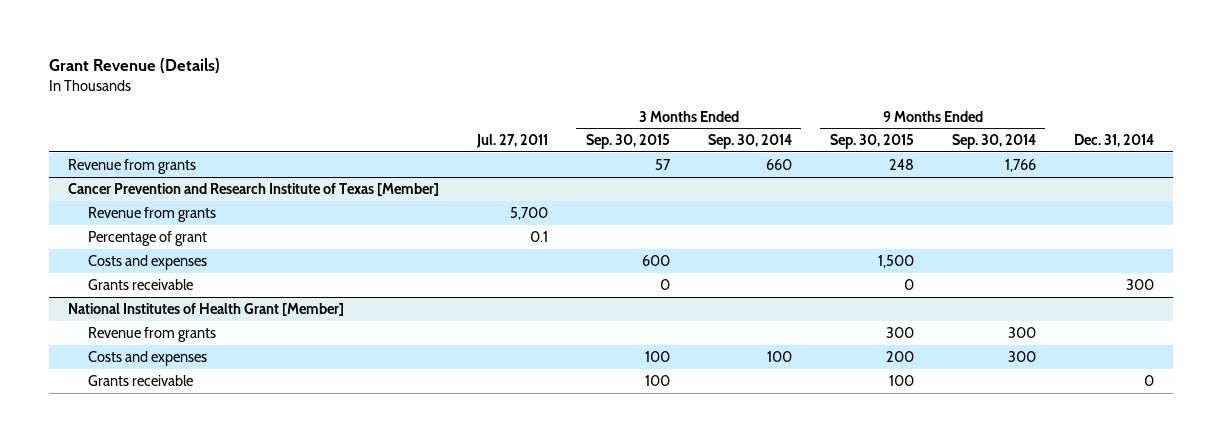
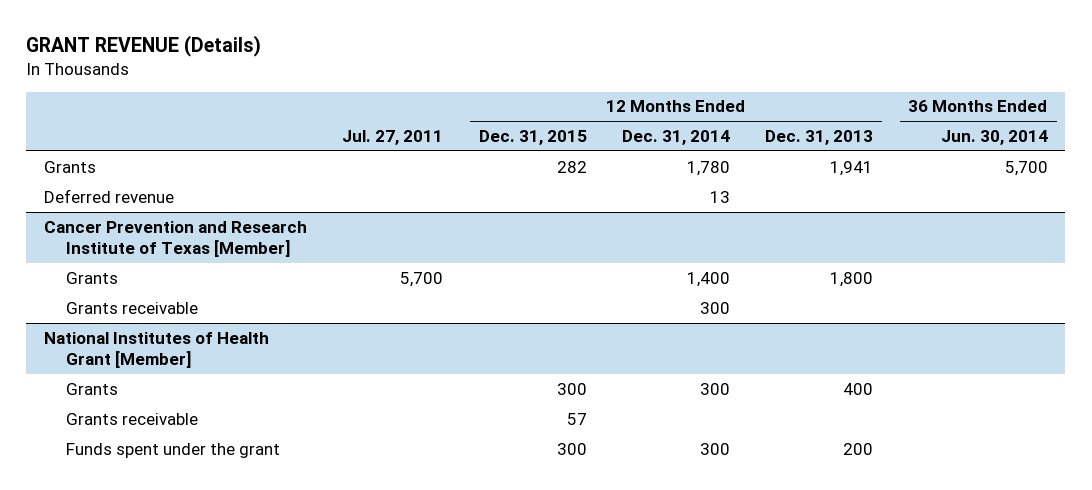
- Grant Revenue (Details)
+ GRANT REVENUE (Details)
- | Jul. 27, 2011 | 3 Months Ended Sep. 30, 2015 | 3 Months Ended Sep. 30, 2014 | 9 Months Ended Sep. 30, 2015 | 9 Months Ended Sep. 30, 2014 | Dec. 31, 2014
+ | Jul. 27, 2011 | 12 Months Ended Dec. 31, 2015 | 12 Months Ended Dec. 31, 2014 | 12 Months Ended Dec. 31, 2013 | 36 Months Ended Jun. 30, 2014
- Revenue from grants | | 57 | 660 | 248 | 1,766 |
+ Grants | | 282 | 1,780 | 1,941 | 5,700
+ Deferred revenue | | | 13 | |
@ Cancer Prevention and Research Institute of Texas [Member]
- Revenue from grants | 5,700 | | | | |
- Percentage of grant | 0.1 | | | | |
- Costs and expenses | | 600 | | 1,500 | |
+ Grants | 5,700 | | 1,400 | 1,800 |
@ National Institutes of Health Grant [Member]
- Revenue from grants | | | | 300 | 300 |
- Costs and expenses | | 100 | 100 | 200 | 300 |
+ Grants | | 300 | 300 | 400 |
+ Funds spent under the grant | | 300 | 300 | 200 |

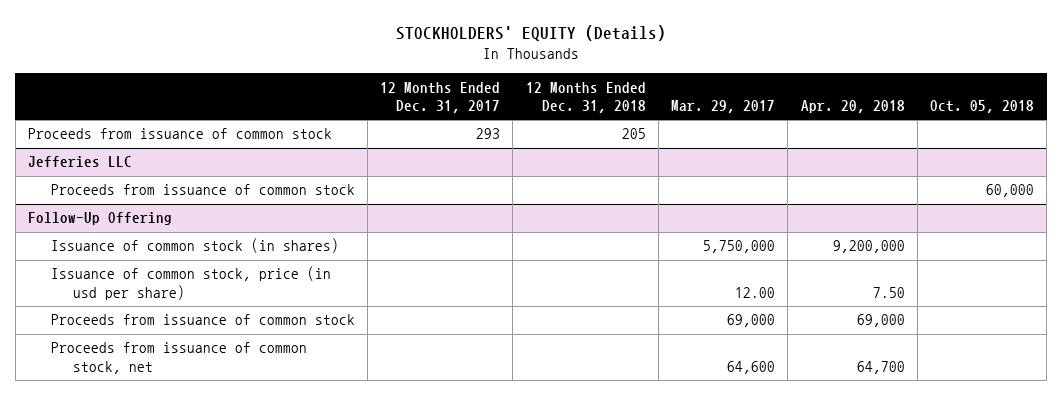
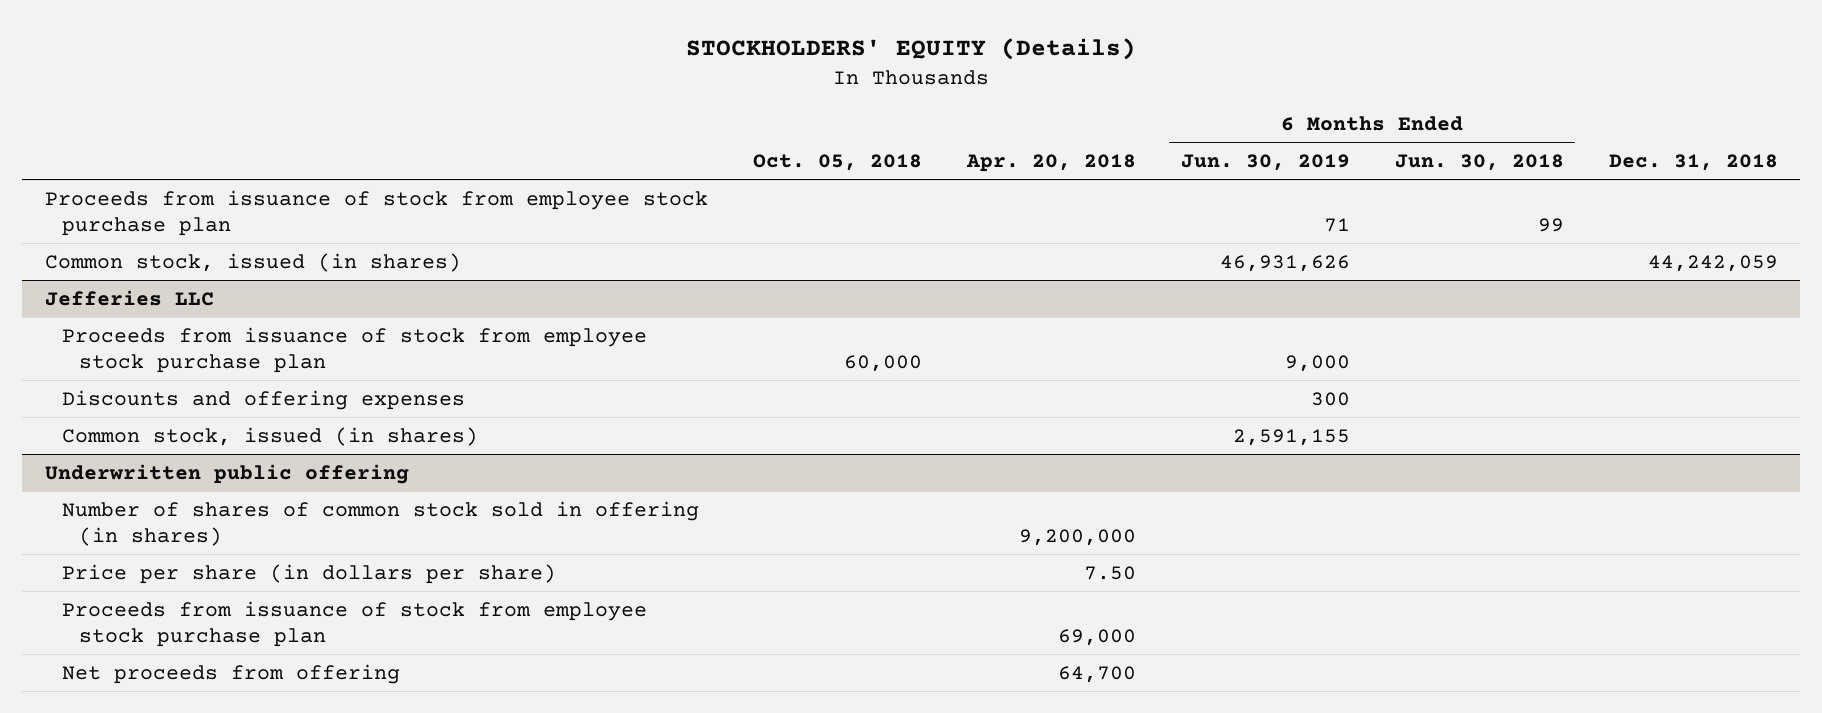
- | 12 Months Ended Dec. 31, 2017 | 12 Months Ended Dec. 31, 2018 | Mar. 29, 2017 | Apr. 20, 2018 | Oct. 05, 2018
+ | Oct. 05, 2018 | Apr. 20, 2018 | 6 Months Ended Jun. 30, 2019 | 6 Months Ended Jun. 30, 2018 | Dec. 31, 2018
- Proceeds from issuance of common stock | 293 | 205 | | |
+ Proceeds from issuance of stock from employee stock purchase plan | | | 71 | 99 |
+ Common stock, issued (in shares) | | | 46,931,626 | | 44,242,059
@ Jefferies LLC
- Proceeds from issuance of common stock | | | | | 60,000
- Follow-Up Offering
- Issuance of common stock (in shares) | | | 5,750,000 | 9,200,000 |
- Issuance of common stock, price (in usd per share) | | | 12.00 | 7.50 |
- Proceeds from issuance of common stock | | | 69,000 | 69,000 |
- Proceeds from issuance of common stock, net | | | 64,600 | 64,700 |
@ Jefferies LLC
+ Proceeds from issuance of stock from employee stock purchase plan | 60,000 | | 9,000 | |
+ Discounts and offering expenses | | | 300 | |
+ Common stock, issued (in shares) | | | 2,591,155 | |
+ Underwritten public offering
+ Number of shares of common stock sold in offering (in shares) | | 9,200,000 | | |
+ Price per share (in dollars per share) | | 7.50 | | |
+ Proceeds from issuance of stock from employee stock purchase plan | | 69,000 | | |
+ Net proceeds from offering | | 64,700 | | |

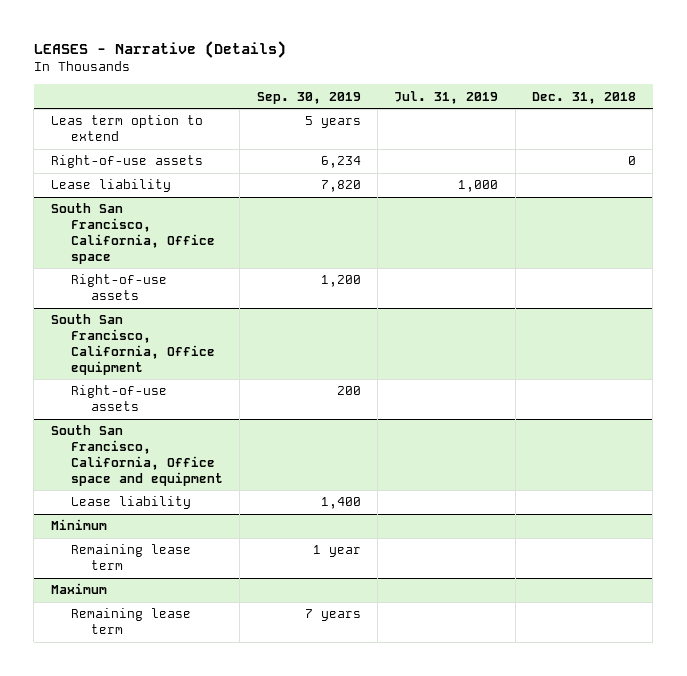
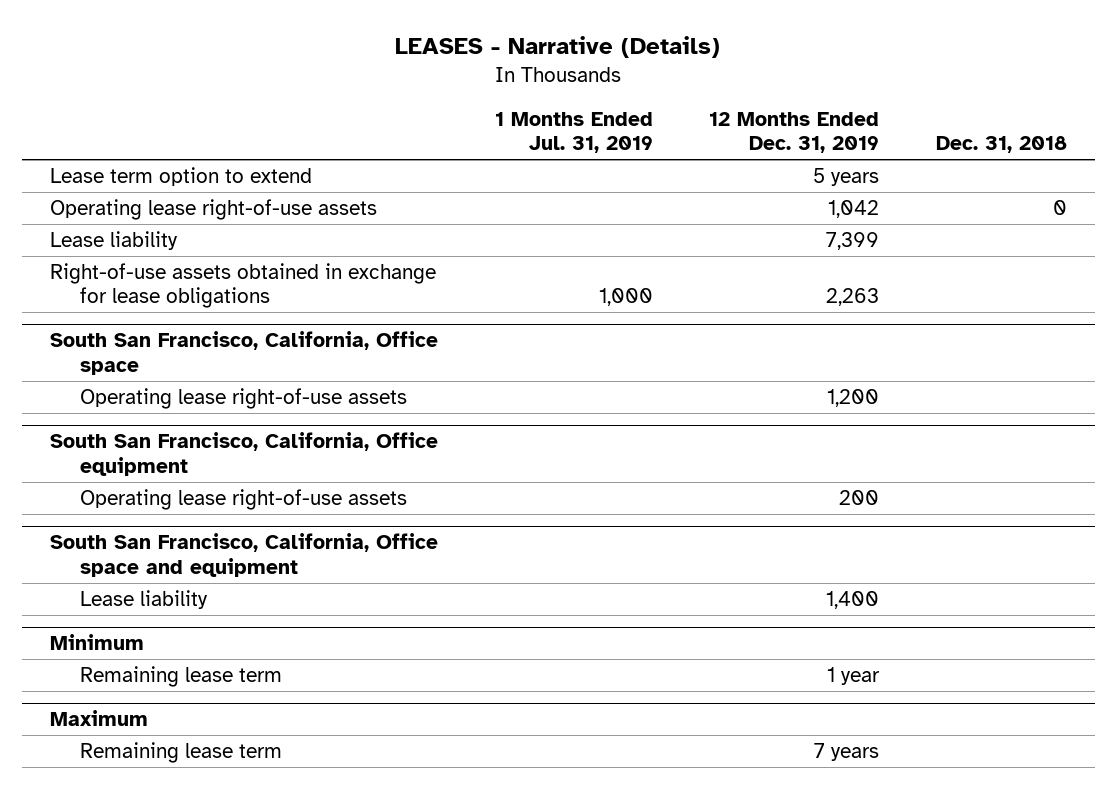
- | Sep. 30, 2019 | Jul. 31, 2019 | Dec. 31, 2018
+ | 1 Months Ended Jul. 31, 2019 | 12 Months Ended Dec. 31, 2019 | Dec. 31, 2018
- Leas term option to extend | 5 years | |
- Right-of-use assets | 6,234 | | 0
+ Lease term option to extend | | 5 years |
+ Operating lease right-of-use assets | | 1,042 | 0
+ Right-of-use assets obtained in exchange for lease obligations | 1,000 | 2,263 |
@ South San Francisco, California, Office space
- Right-of-use assets | 1,200 | |
+ Operating lease right-of-use assets | | 1,200 |
@ South San Francisco, California, Office equipment
- Right-of-use assets | 200 | |
+ Operating lease right-of-use assets | | 200 |

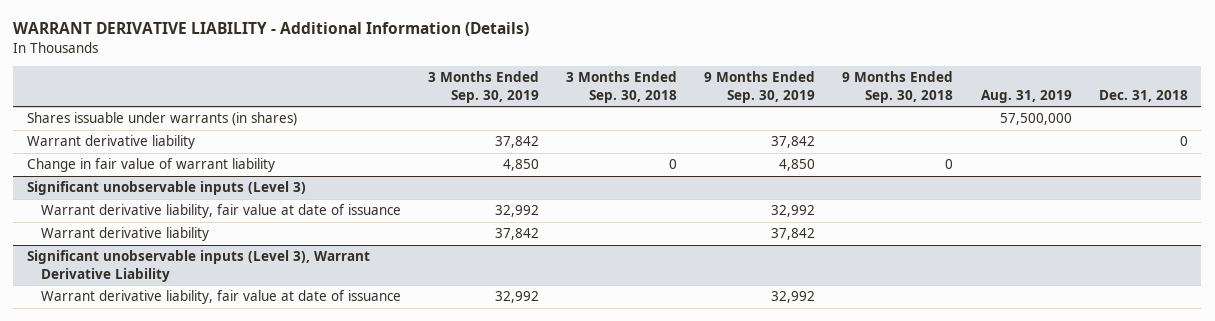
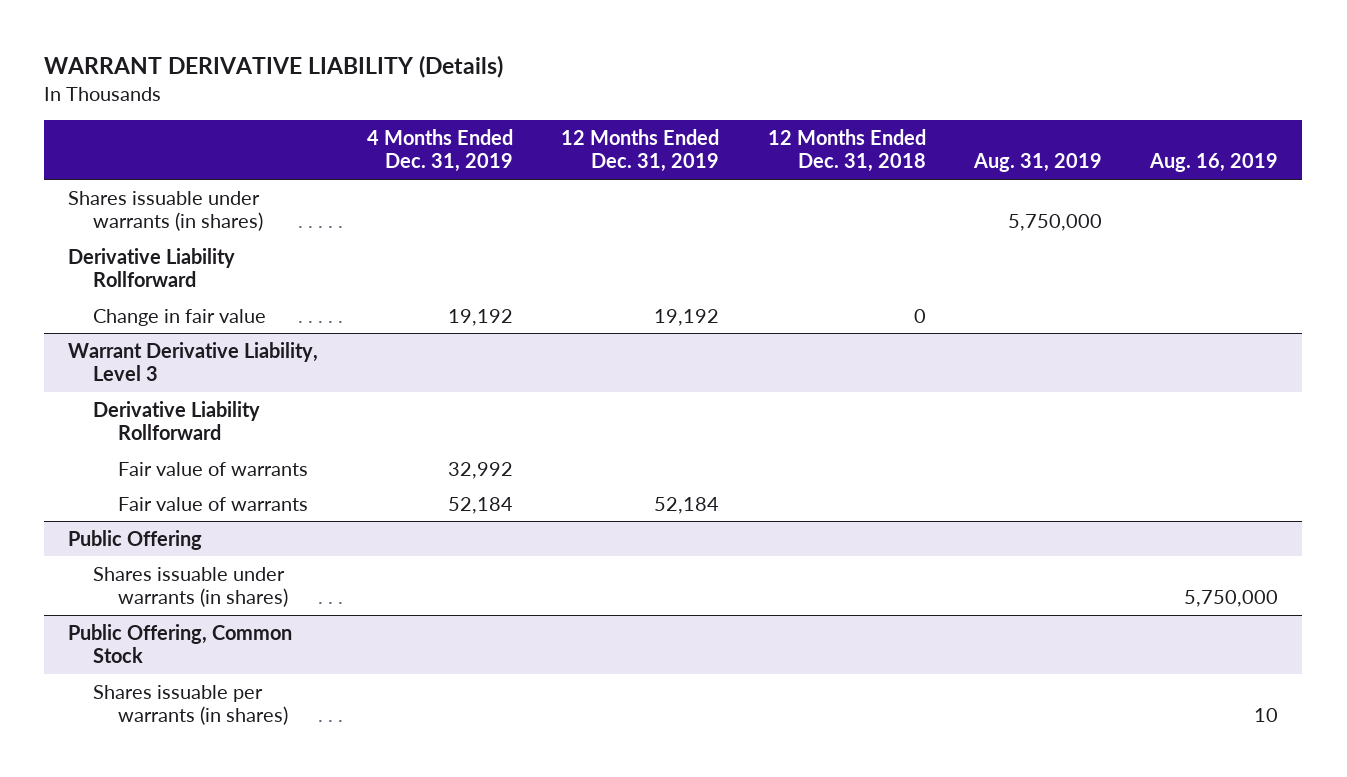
- WARRANT DERIVATIVE LIABILITY - Additional Information (Details)
+ WARRANT DERIVATIVE LIABILITY (Details)
- | 3 Months Ended Sep. 30, 2019 | 3 Months Ended Sep. 30, 2018 | 9 Months Ended Sep. 30, 2019 | 9 Months Ended Sep. 30, 2018 | Aug. 31, 2019 | Dec. 31, 2018
+ | 4 Months Ended Dec. 31, 2019 | 12 Months Ended Dec. 31, 2019 | 12 Months Ended Dec. 31, 2018 | Aug. 31, 2019 | Aug. 16, 2019
- Shares issuable under warrants (in shares) | | | | | 57,500,000 |
- Warrant derivative liability | 37,842 | | 37,842 | | | 0
- Change in fair value of warrant liability | 4,850 | 0 | 4,850 | 0 | |
- Significant unobservable inputs (Level 3)
- Warrant derivative liability, fair value at date of issuance | 32,992 | | 32,992 | | |
- Warrant derivative liability | 37,842 | | 37,842 | | |
- Significant unobservable inputs (Level 3), Warrant Derivative Liability
- Warrant derivative liability, fair value at date of issuance | 32,992 | | 32,992 | | |
+ Shares issuable under warrants (in shares) | | | | 5,750,000 |
+ Derivative Liability Rollforward
+ Change in fair value | 19,192 | 19,192 | 0 | |
+ Warrant Derivative Liability, Level 3
+ Derivative Liability Rollforward
+ Fair value of warrants | 32,992 | | | |
+ Fair value of warrants | 52,184 | 52,184 | | |
+ Public Offering
+ Shares issuable under warrants (in shares) | | | | | 5,750,000
+ Public Offering, Common Stock
+ Shares issuable per warrants (in shares) | | | | | 10

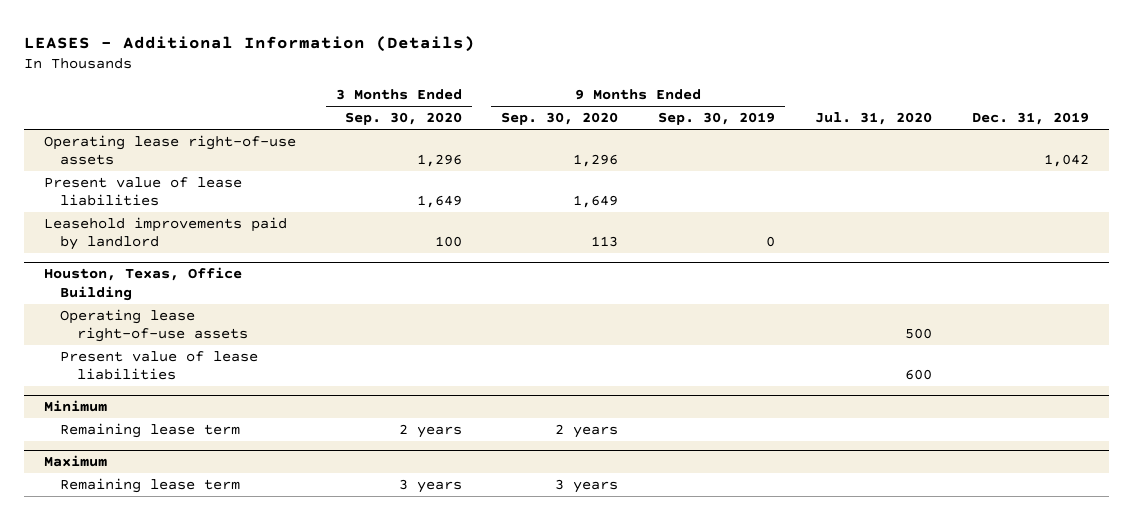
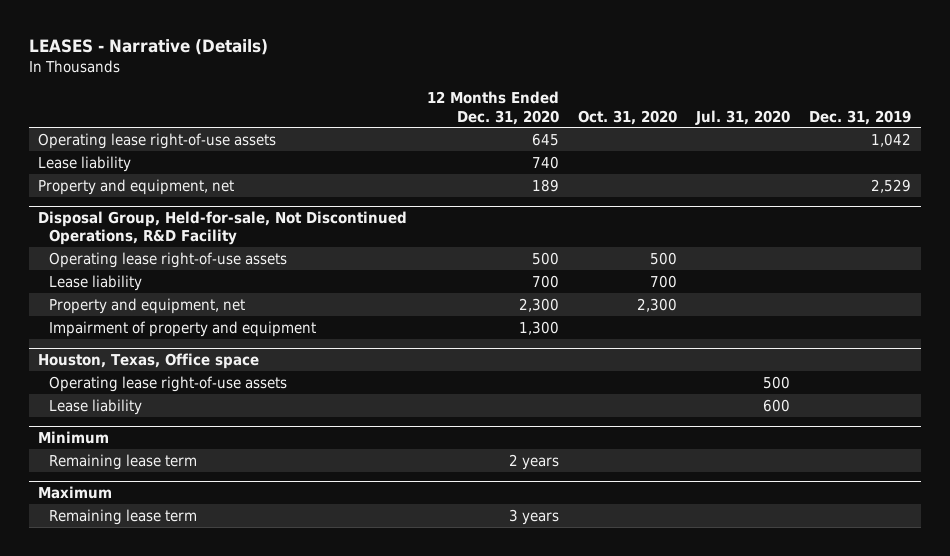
- LEASES - Additional Information (Details)
+ LEASES - Narrative (Details)
- | 3 Months Ended Sep. 30, 2020 | 9 Months Ended Sep. 30, 2020 | 9 Months Ended Sep. 30, 2019 | Jul. 31, 2020 | Dec. 31, 2019
+ | 12 Months Ended Dec. 31, 2020 | Oct. 31, 2020 | Jul. 31, 2020 | Dec. 31, 2019
- Present value of lease liabilities | 1,649 | 1,649 | | |
- Leasehold improvements paid by landlord | 100 | 113 | 0 | |
- Houston, Texas, Office Building
+ Lease liability | 740 | | |
+ Property and equipment, net | 189 | | | 2,529
+ Disposal Group, Held-for-sale, Not Discontinued Operations, R&D Facility
+ Operating lease right-of-use assets | 500 | 500 | |
+ Lease liability | 700 | 700 | |
+ Property and equipment, net | 2,300 | 2,300 | |
+ Impairment of property and equipment | 1,300 | | |
+ Houston, Texas, Office space
- Present value of lease liabilities | | | | 600 |
+ Lease liability | | | 600 |

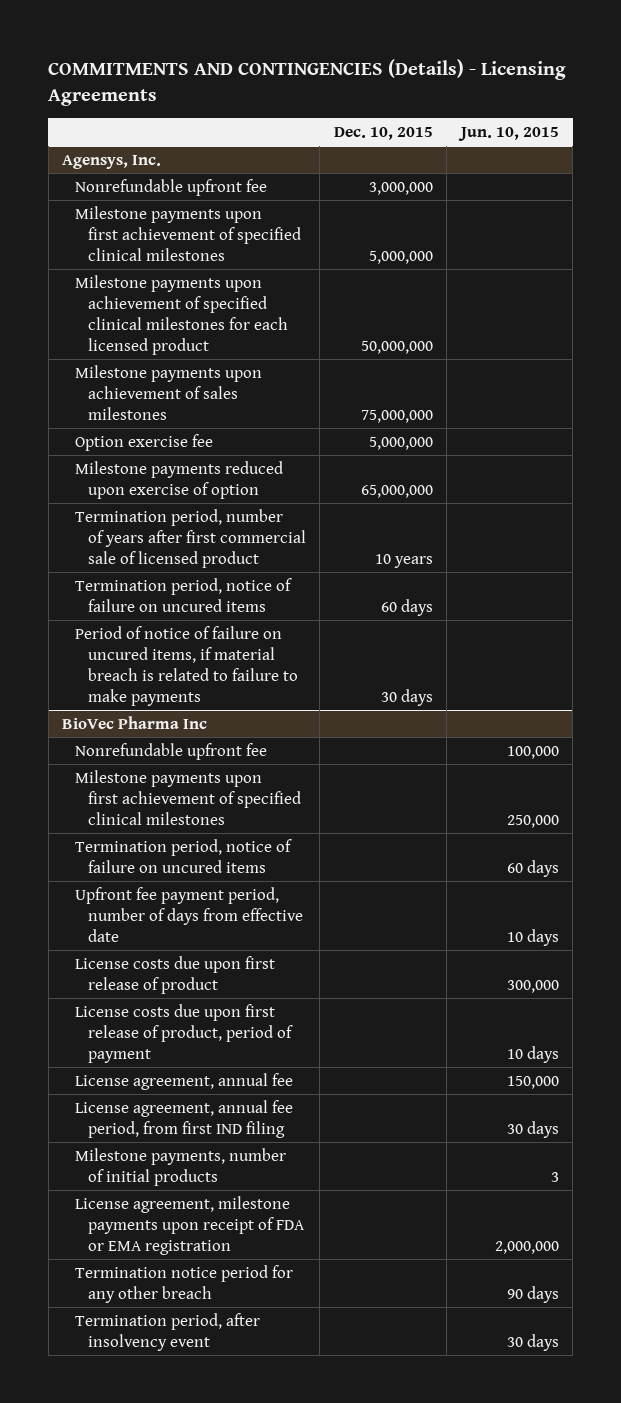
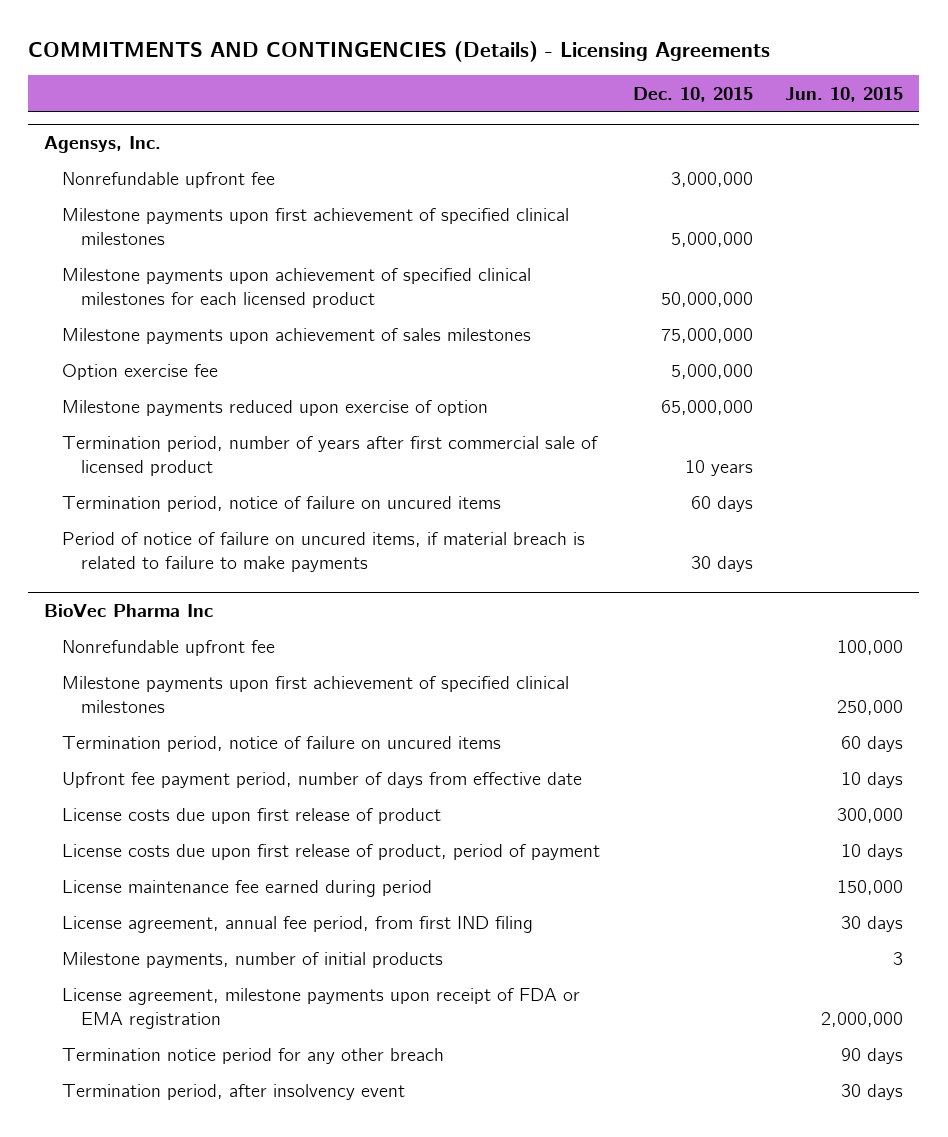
@ BioVec Pharma Inc
- License agreement, annual fee | | 150,000
+ License maintenance fee earned during period | | 150,000

